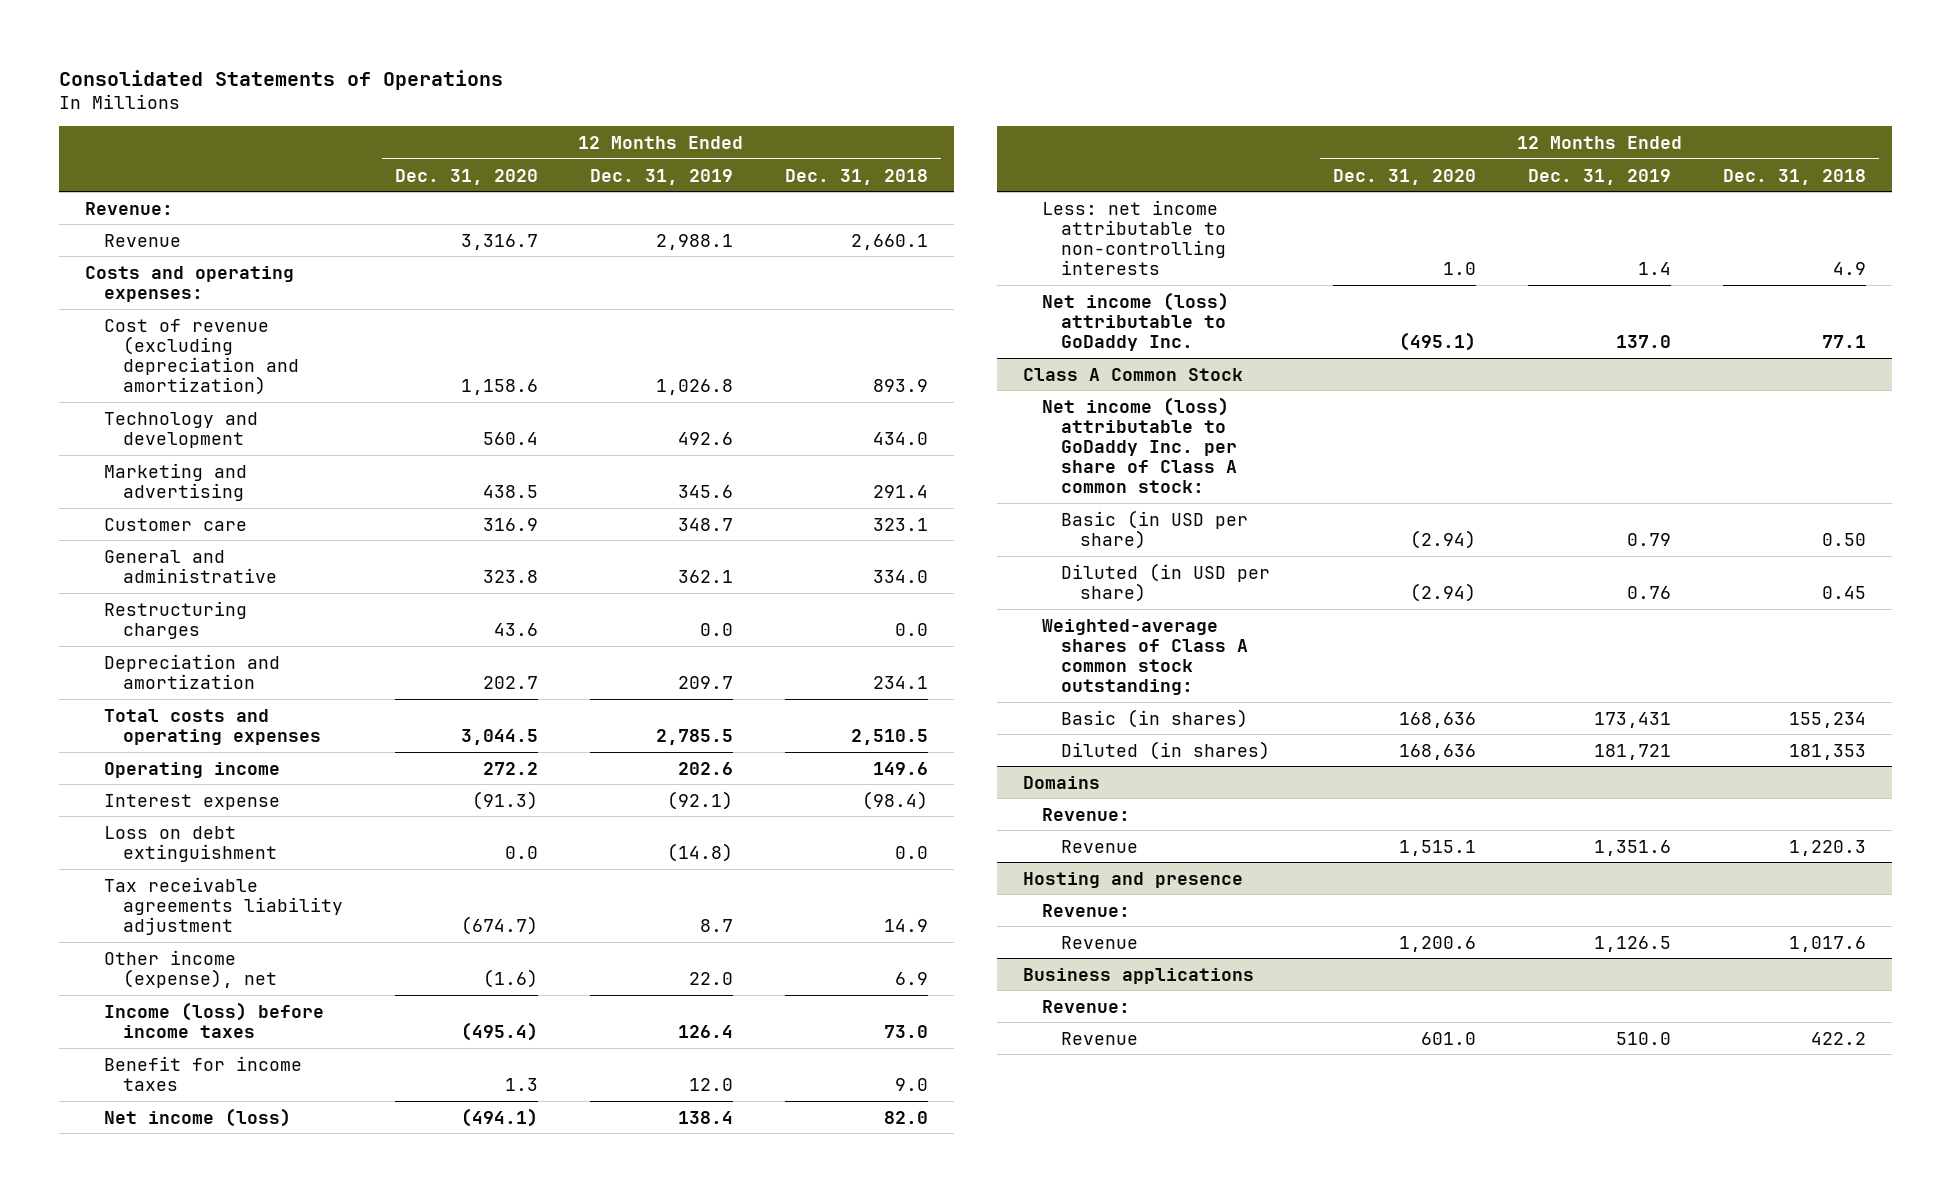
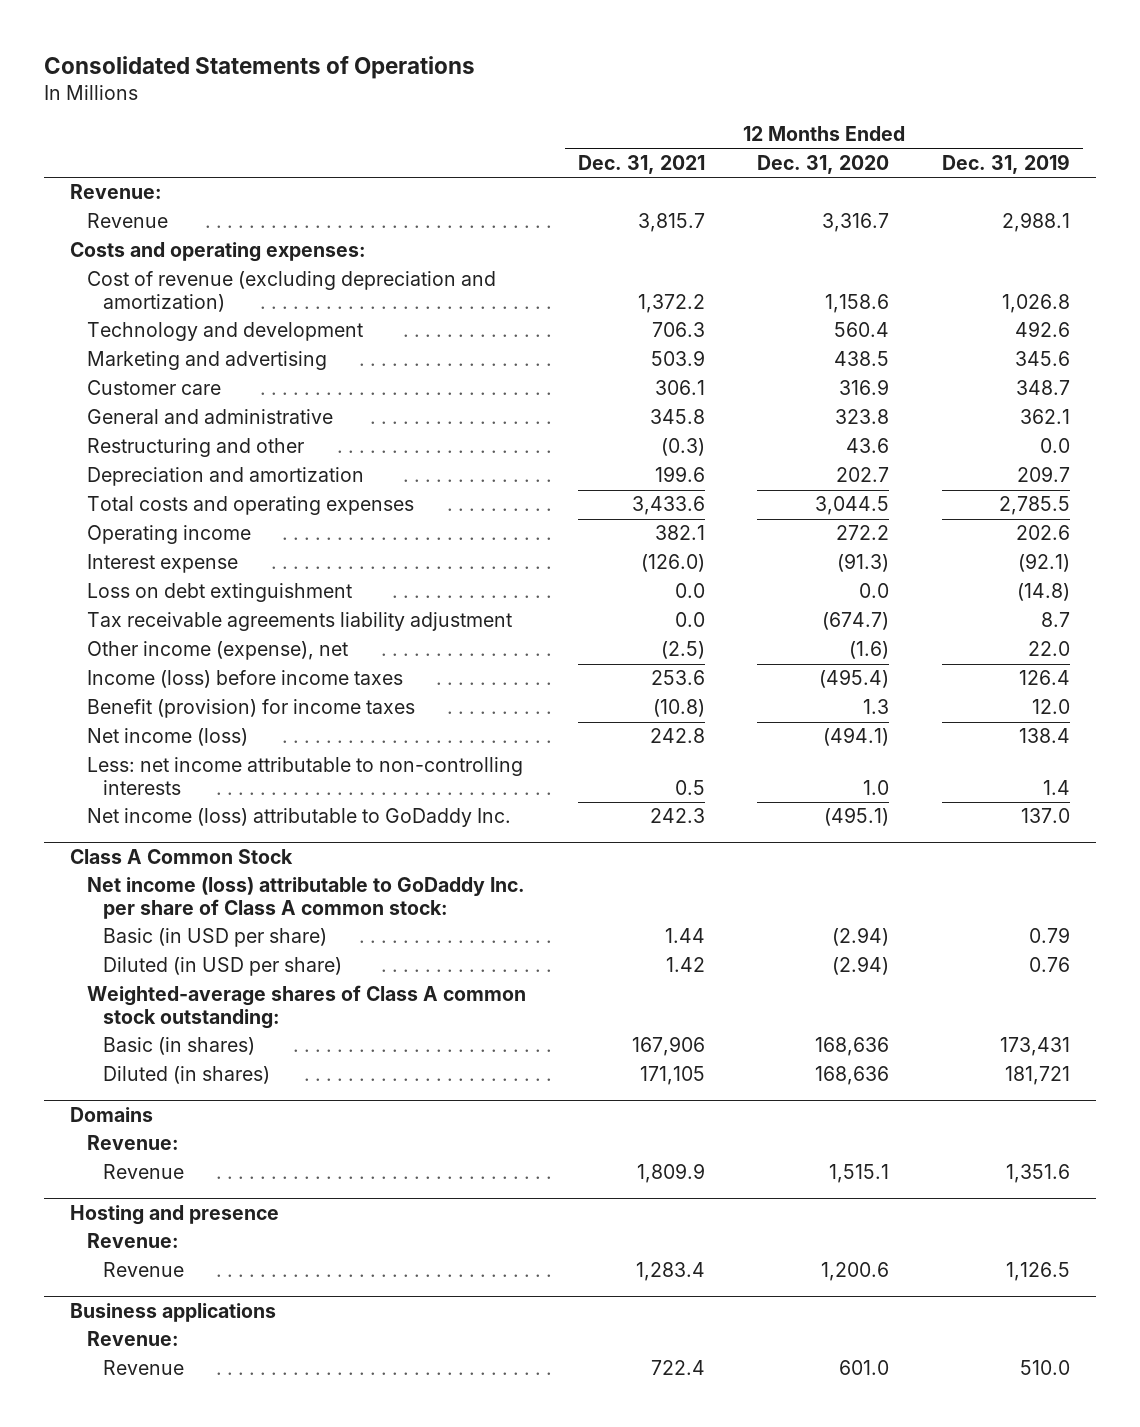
- | 12 Months Ended Dec. 31, 2020 | 12 Months Ended Dec. 31, 2019 | 12 Months Ended Dec. 31, 2018
+ | 12 Months Ended Dec. 31, 2021 | 12 Months Ended Dec. 31, 2020 | 12 Months Ended Dec. 31, 2019
- Restructuring charges | 43.6 | 0.0 | 0.0
+ Restructuring and other | (0.3) | 43.6 | 0.0
- Benefit for income taxes | 1.3 | 12.0 | 9.0
+ Benefit (provision) for income taxes | (10.8) | 1.3 | 12.0

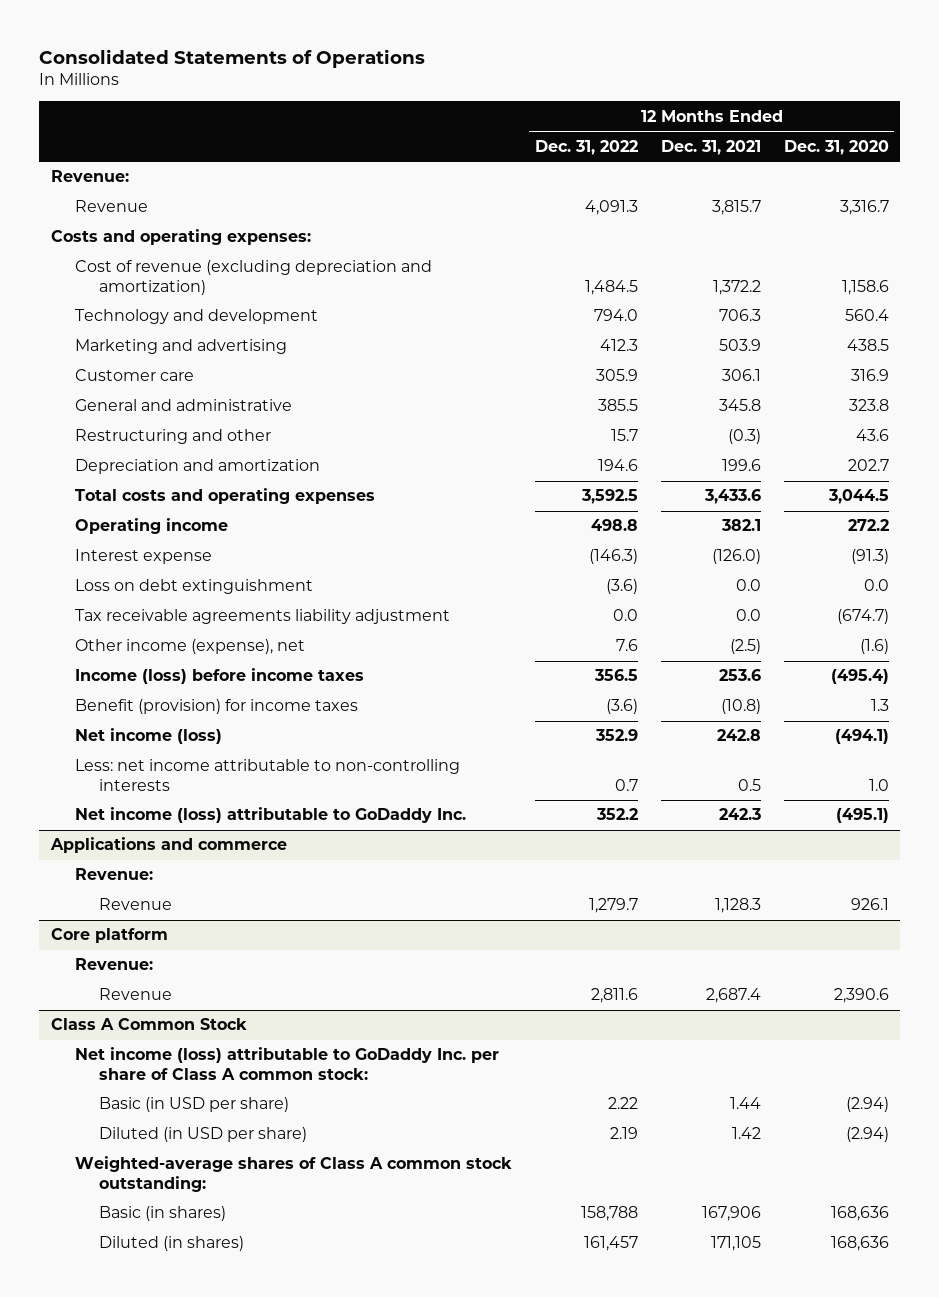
- | 12 Months Ended Dec. 31, 2021 | 12 Months Ended Dec. 31, 2020 | 12 Months Ended Dec. 31, 2019
+ | 12 Months Ended Dec. 31, 2022 | 12 Months Ended Dec. 31, 2021 | 12 Months Ended Dec. 31, 2020
+ Applications and commerce
+ Revenue:
+ Revenue | 1,279.7 | 1,128.3 | 926.1
+ Core platform
+ Revenue:
+ Revenue | 2,811.6 | 2,687.4 | 2,390.6
- Domains
- Revenue:
- Revenue | 1,809.9 | 1,515.1 | 1,351.6
- Hosting and presence
- Revenue:
- Revenue | 1,283.4 | 1,200.6 | 1,126.5
- Business applications
- Revenue:
- Revenue | 722.4 | 601.0 | 510.0

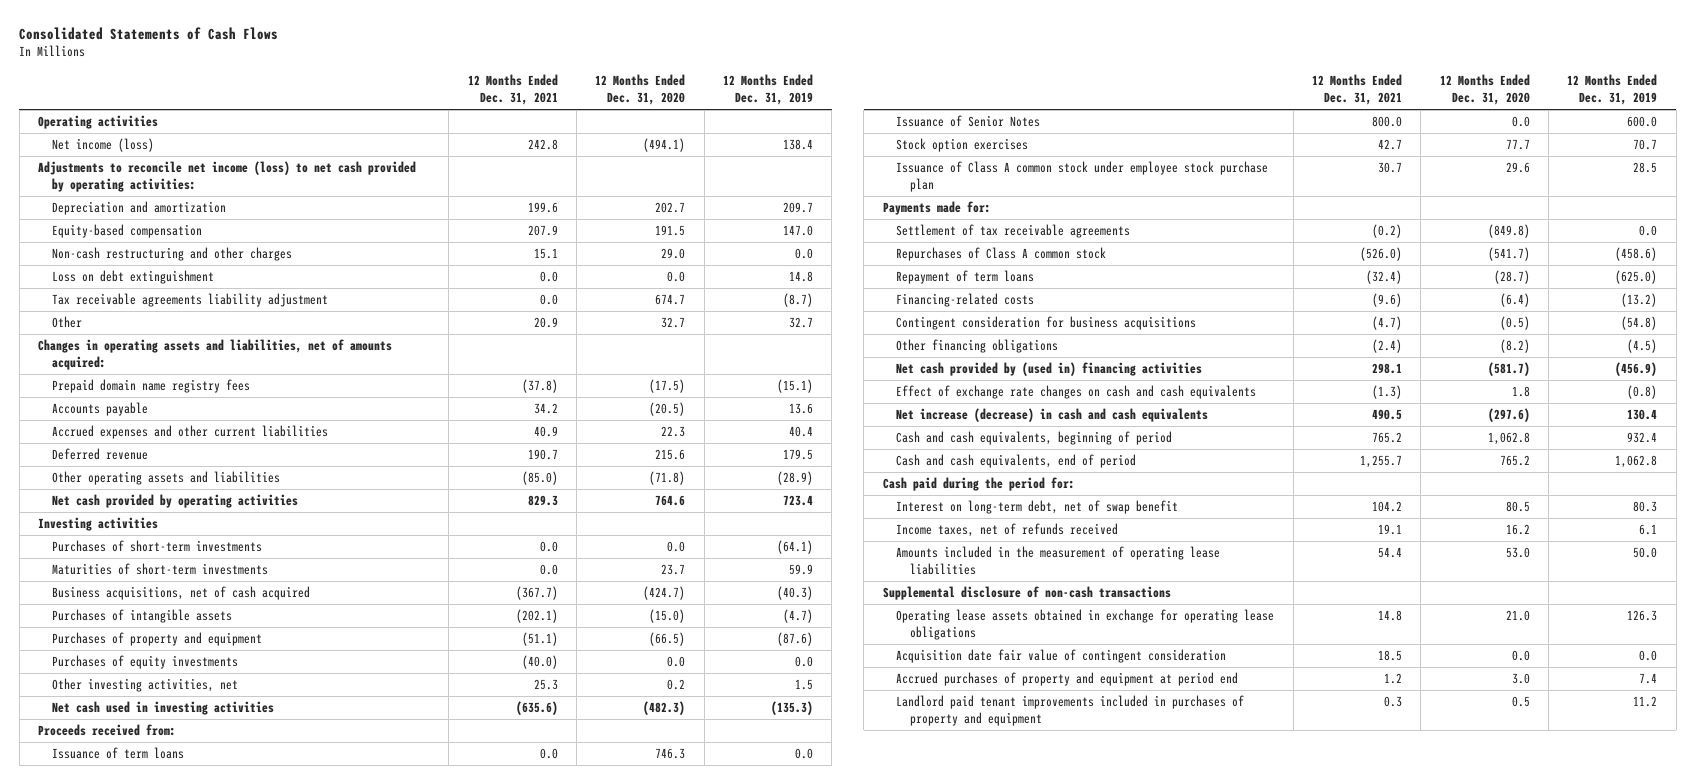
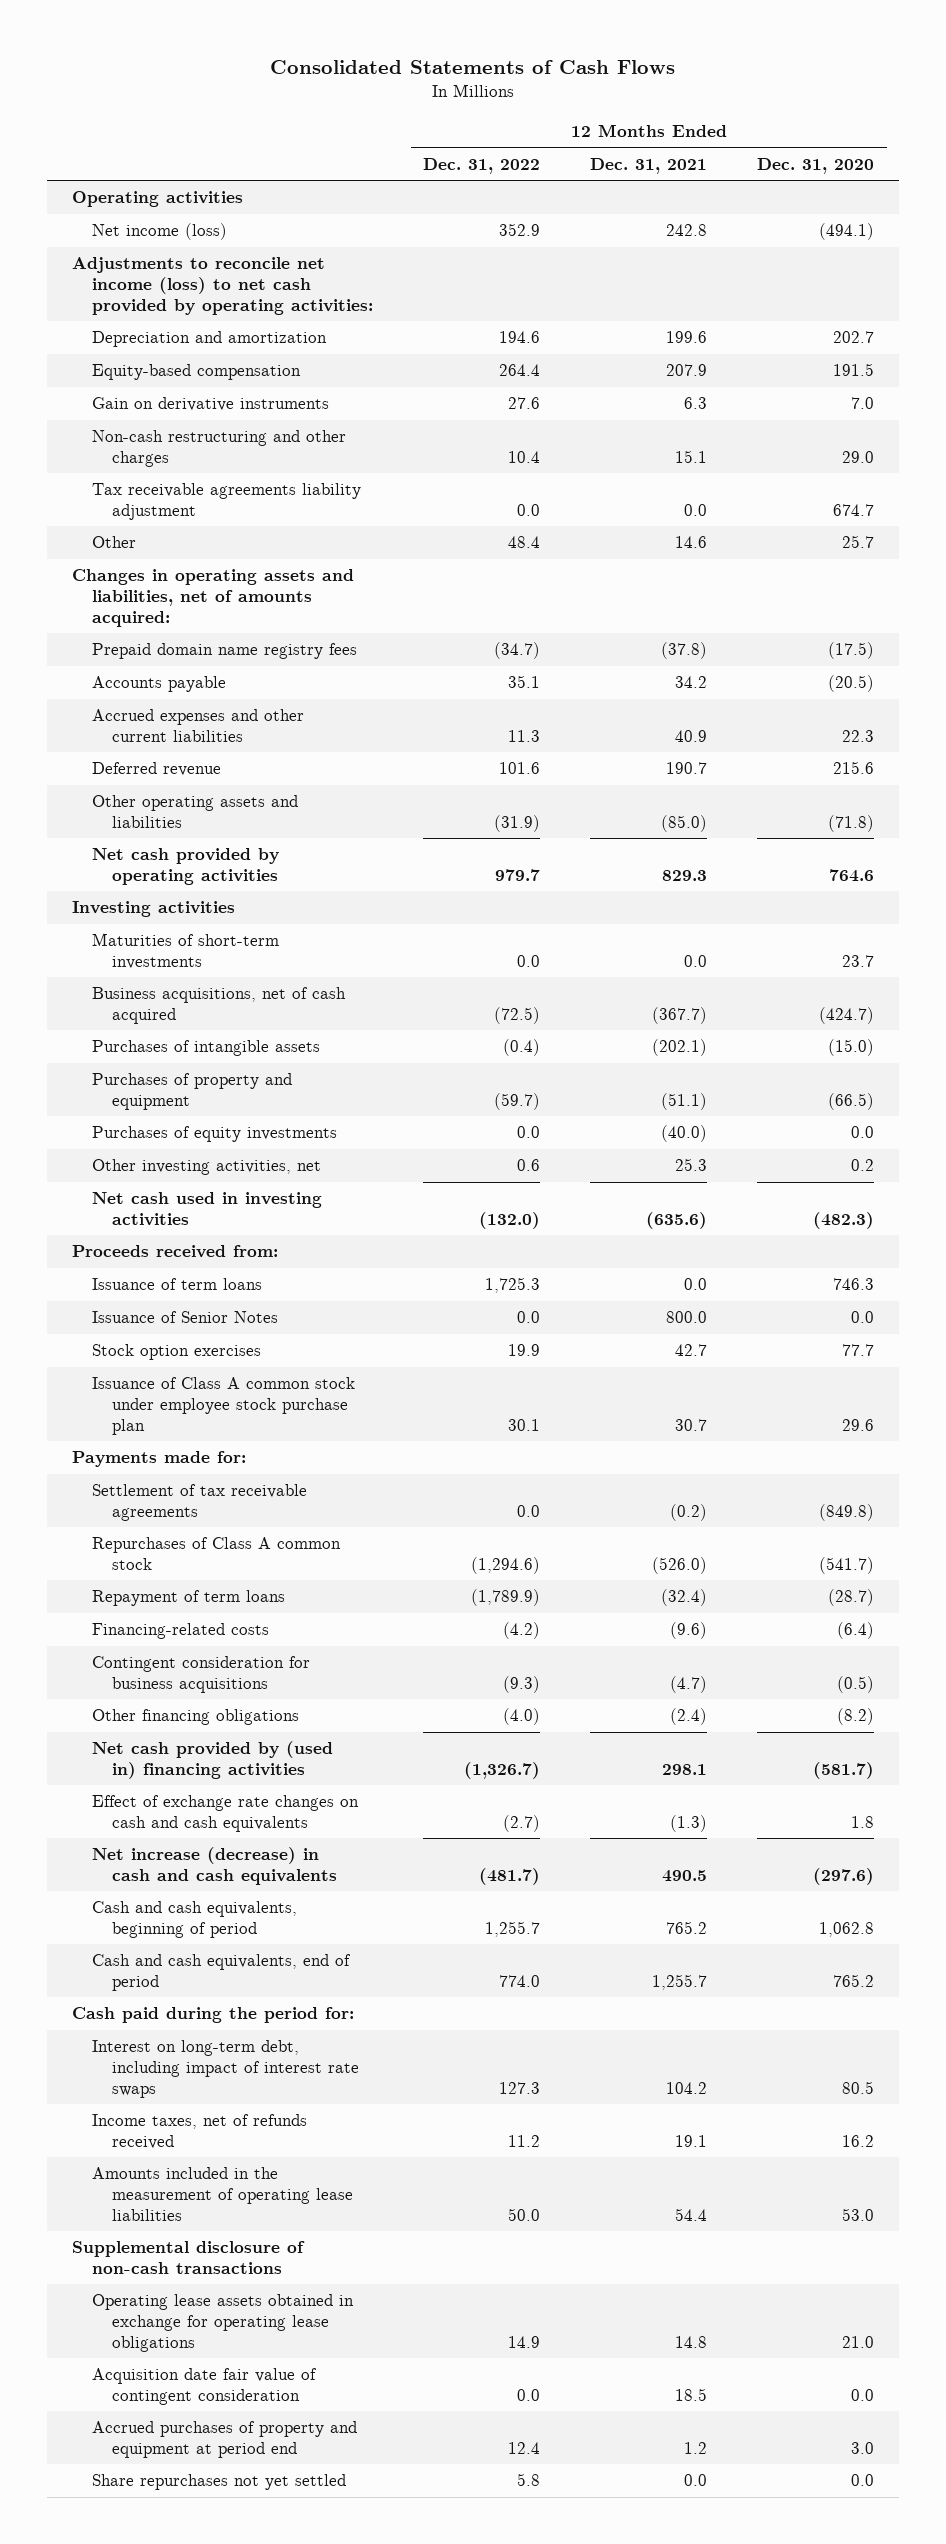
- | 12 Months Ended Dec. 31, 2021 | 12 Months Ended Dec. 31, 2020 | 12 Months Ended Dec. 31, 2019
+ | 12 Months Ended Dec. 31, 2022 | 12 Months Ended Dec. 31, 2021 | 12 Months Ended Dec. 31, 2020
+ Gain on derivative instruments | 27.6 | 6.3 | 7.0
- Loss on debt extinguishment | 0.0 | 0.0 | 14.8
- Other | 20.9 | 32.7 | 32.7
+ Other | 48.4 | 14.6 | 25.7
- Purchases of short-term investments | 0.0 | 0.0 | (64.1)
- Interest on long-term debt, net of swap benefit | 104.2 | 80.5 | 80.3
+ Interest on long-term debt, including impact of interest rate swaps | 127.3 | 104.2 | 80.5
- Landlord paid tenant improvements included in purchases of property and equipment | 0.3 | 0.5 | 11.2
+ Share repurchases not yet settled | 5.8 | 0.0 | 0.0

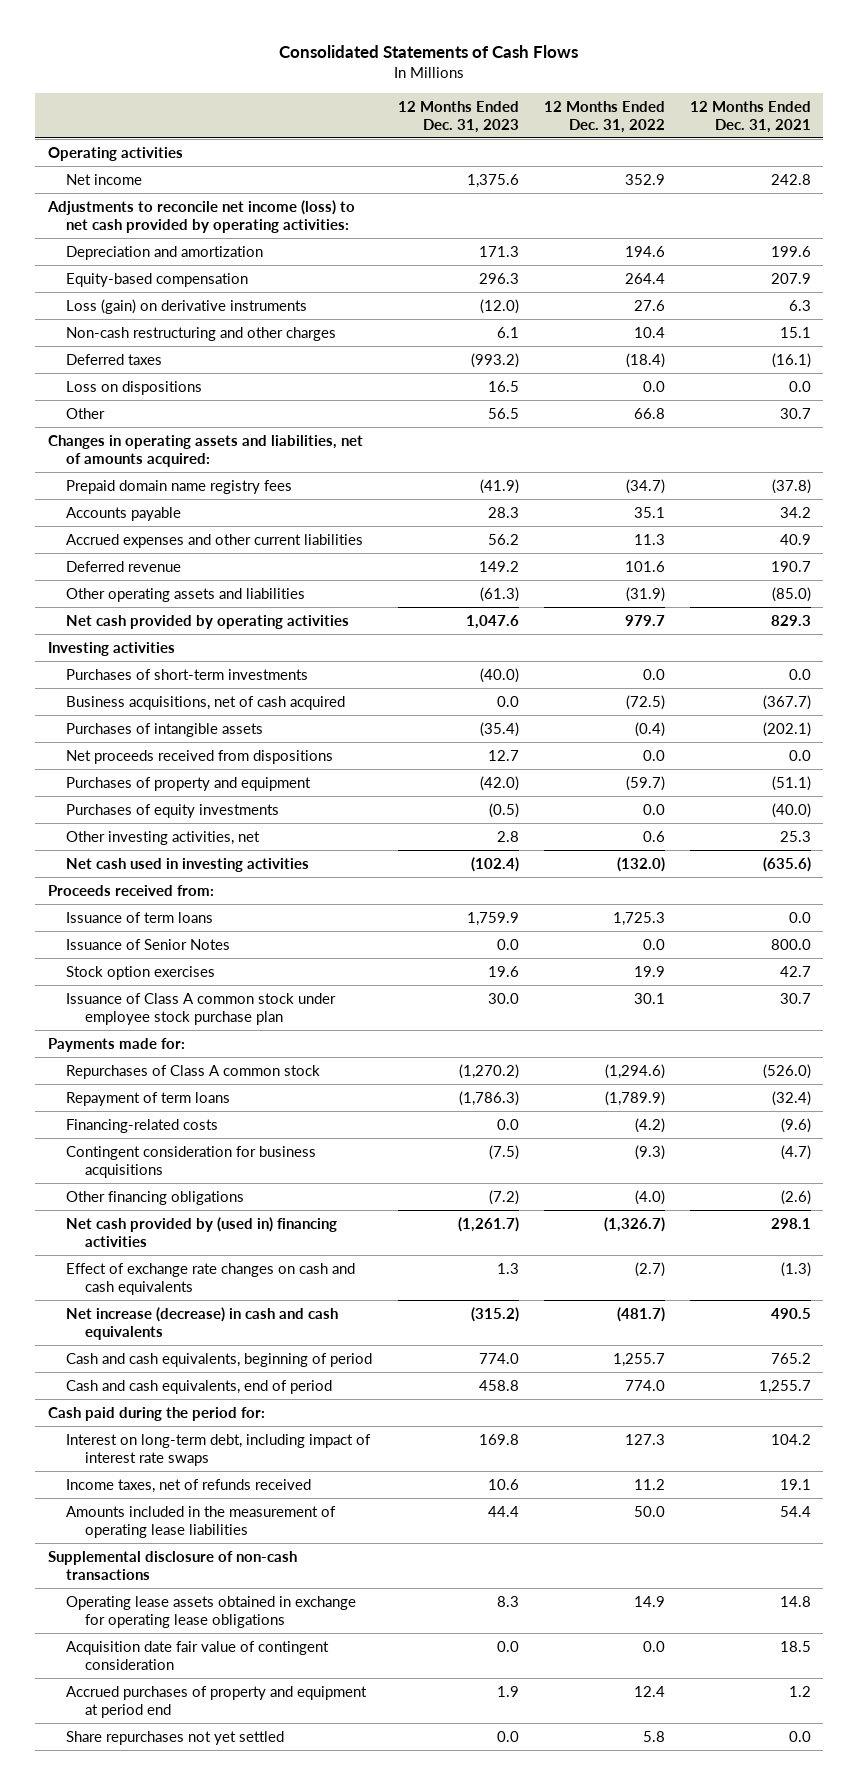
- | 12 Months Ended Dec. 31, 2022 | 12 Months Ended Dec. 31, 2021 | 12 Months Ended Dec. 31, 2020
+ | 12 Months Ended Dec. 31, 2023 | 12 Months Ended Dec. 31, 2022 | 12 Months Ended Dec. 31, 2021
- Net income (loss) | 352.9 | 242.8 | (494.1)
+ Net income | 1,375.6 | 352.9 | 242.8
- Gain on derivative instruments | 27.6 | 6.3 | 7.0
+ Loss (gain) on derivative instruments | (12.0) | 27.6 | 6.3
- Tax receivable agreements liability adjustment | 0.0 | 0.0 | 674.7
- Other | 48.4 | 14.6 | 25.7
+ Deferred taxes | (993.2) | (18.4) | (16.1)
+ Loss on dispositions | 16.5 | 0.0 | 0.0
+ Other | 56.5 | 66.8 | 30.7
- Maturities of short-term investments | 0.0 | 0.0 | 23.7
+ Purchases of short-term investments | (40.0) | 0.0 | 0.0
+ Net proceeds received from dispositions | 12.7 | 0.0 | 0.0
- Settlement of tax receivable agreements | 0.0 | (0.2) | (849.8)
- Other financing obligations | (4.0) | (2.4) | (8.2)
+ Other financing obligations | (7.2) | (4.0) | (2.6)

